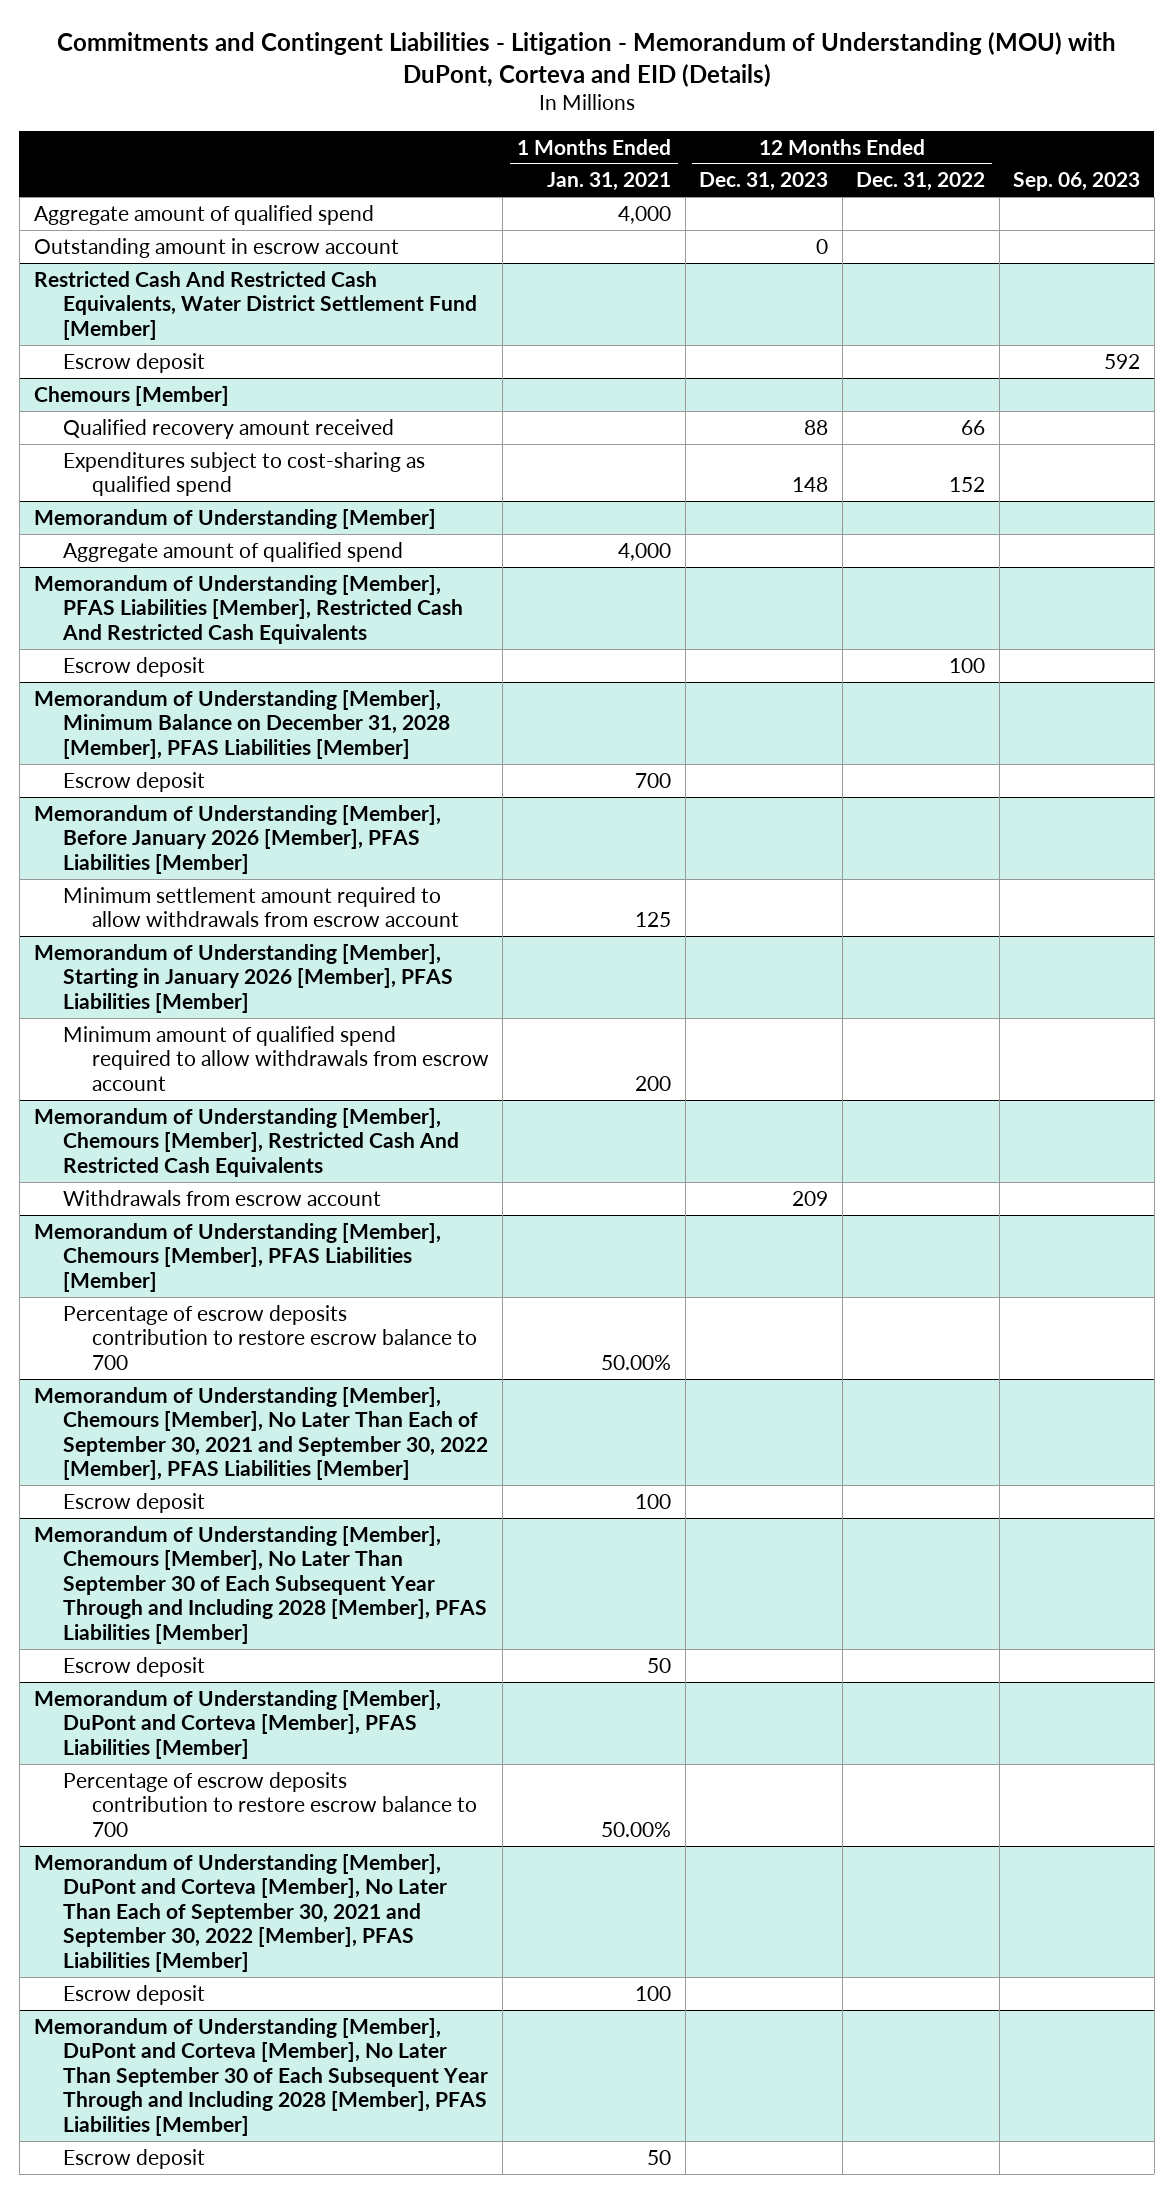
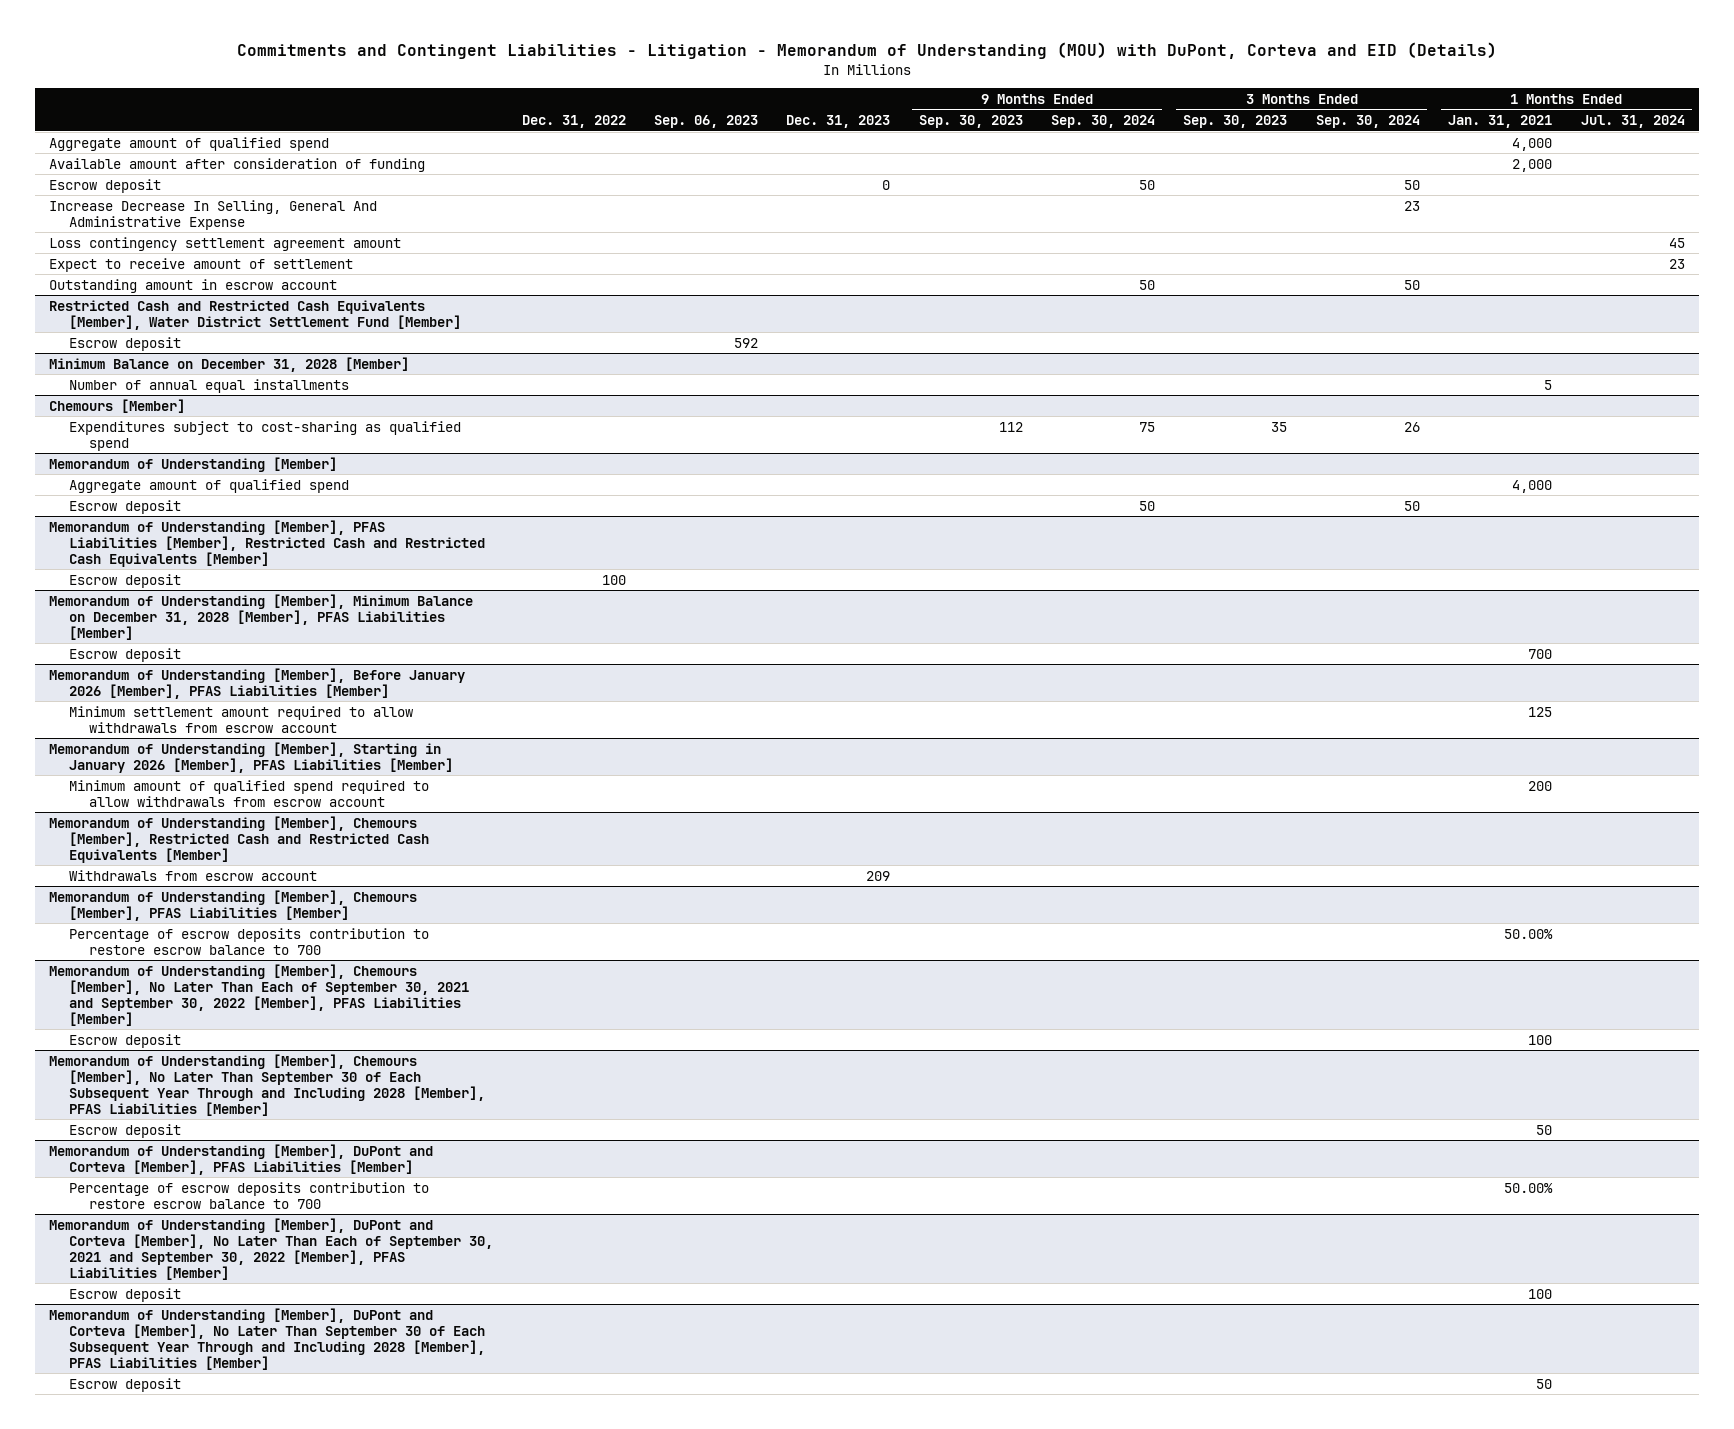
- | 1 Months Ended Jan. 31, 2021 | 12 Months Ended Dec. 31, 2023 | 12 Months Ended Dec. 31, 2022 | Sep. 06, 2023
+ | Dec. 31, 2022 | Sep. 06, 2023 | Dec. 31, 2023 | 9 Months Ended Sep. 30, 2023 | 9 Months Ended Sep. 30, 2024 | 3 Months Ended Sep. 30, 2023 | 3 Months Ended Sep. 30, 2024 | 1 Months Ended Jan. 31, 2021 | 1 Months Ended Jul. 31, 2024
+ Available amount after consideration of funding | | | | | | | | 2,000 |
+ Escrow deposit | | | 0 | | 50 | | 50 | |
+ Increase Decrease In Selling, General And Administrative Expense | | | | | | | 23 | |
+ Loss contingency settlement agreement amount | | | | | | | | | 45
+ Expect to receive amount of settlement | | | | | | | | | 23
- Restricted Cash And Restricted Cash Equivalents, Water District Settlement Fund [Member]
+ Restricted Cash and Restricted Cash Equivalents [Member], Water District Settlement Fund [Member]
+ Minimum Balance on December 31, 2028 [Member]
+ Number of annual equal installments | | | | | | | | 5 |
@ Chemours [Member]
- Qualified recovery amount received | | 88 | 66 |
- Memorandum of Understanding [Member], PFAS Liabilities [Member], Restricted Cash And Restricted Cash Equivalents
@ Memorandum of Understanding [Member]
+ Escrow deposit | | | | | 50 | | 50 | |
+ Memorandum of Understanding [Member], PFAS Liabilities [Member], Restricted Cash and Restricted Cash Equivalents [Member]
- Memorandum of Understanding [Member], Chemours [Member], Restricted Cash And Restricted Cash Equivalents
+ Memorandum of Understanding [Member], Chemours [Member], Restricted Cash and Restricted Cash Equivalents [Member]

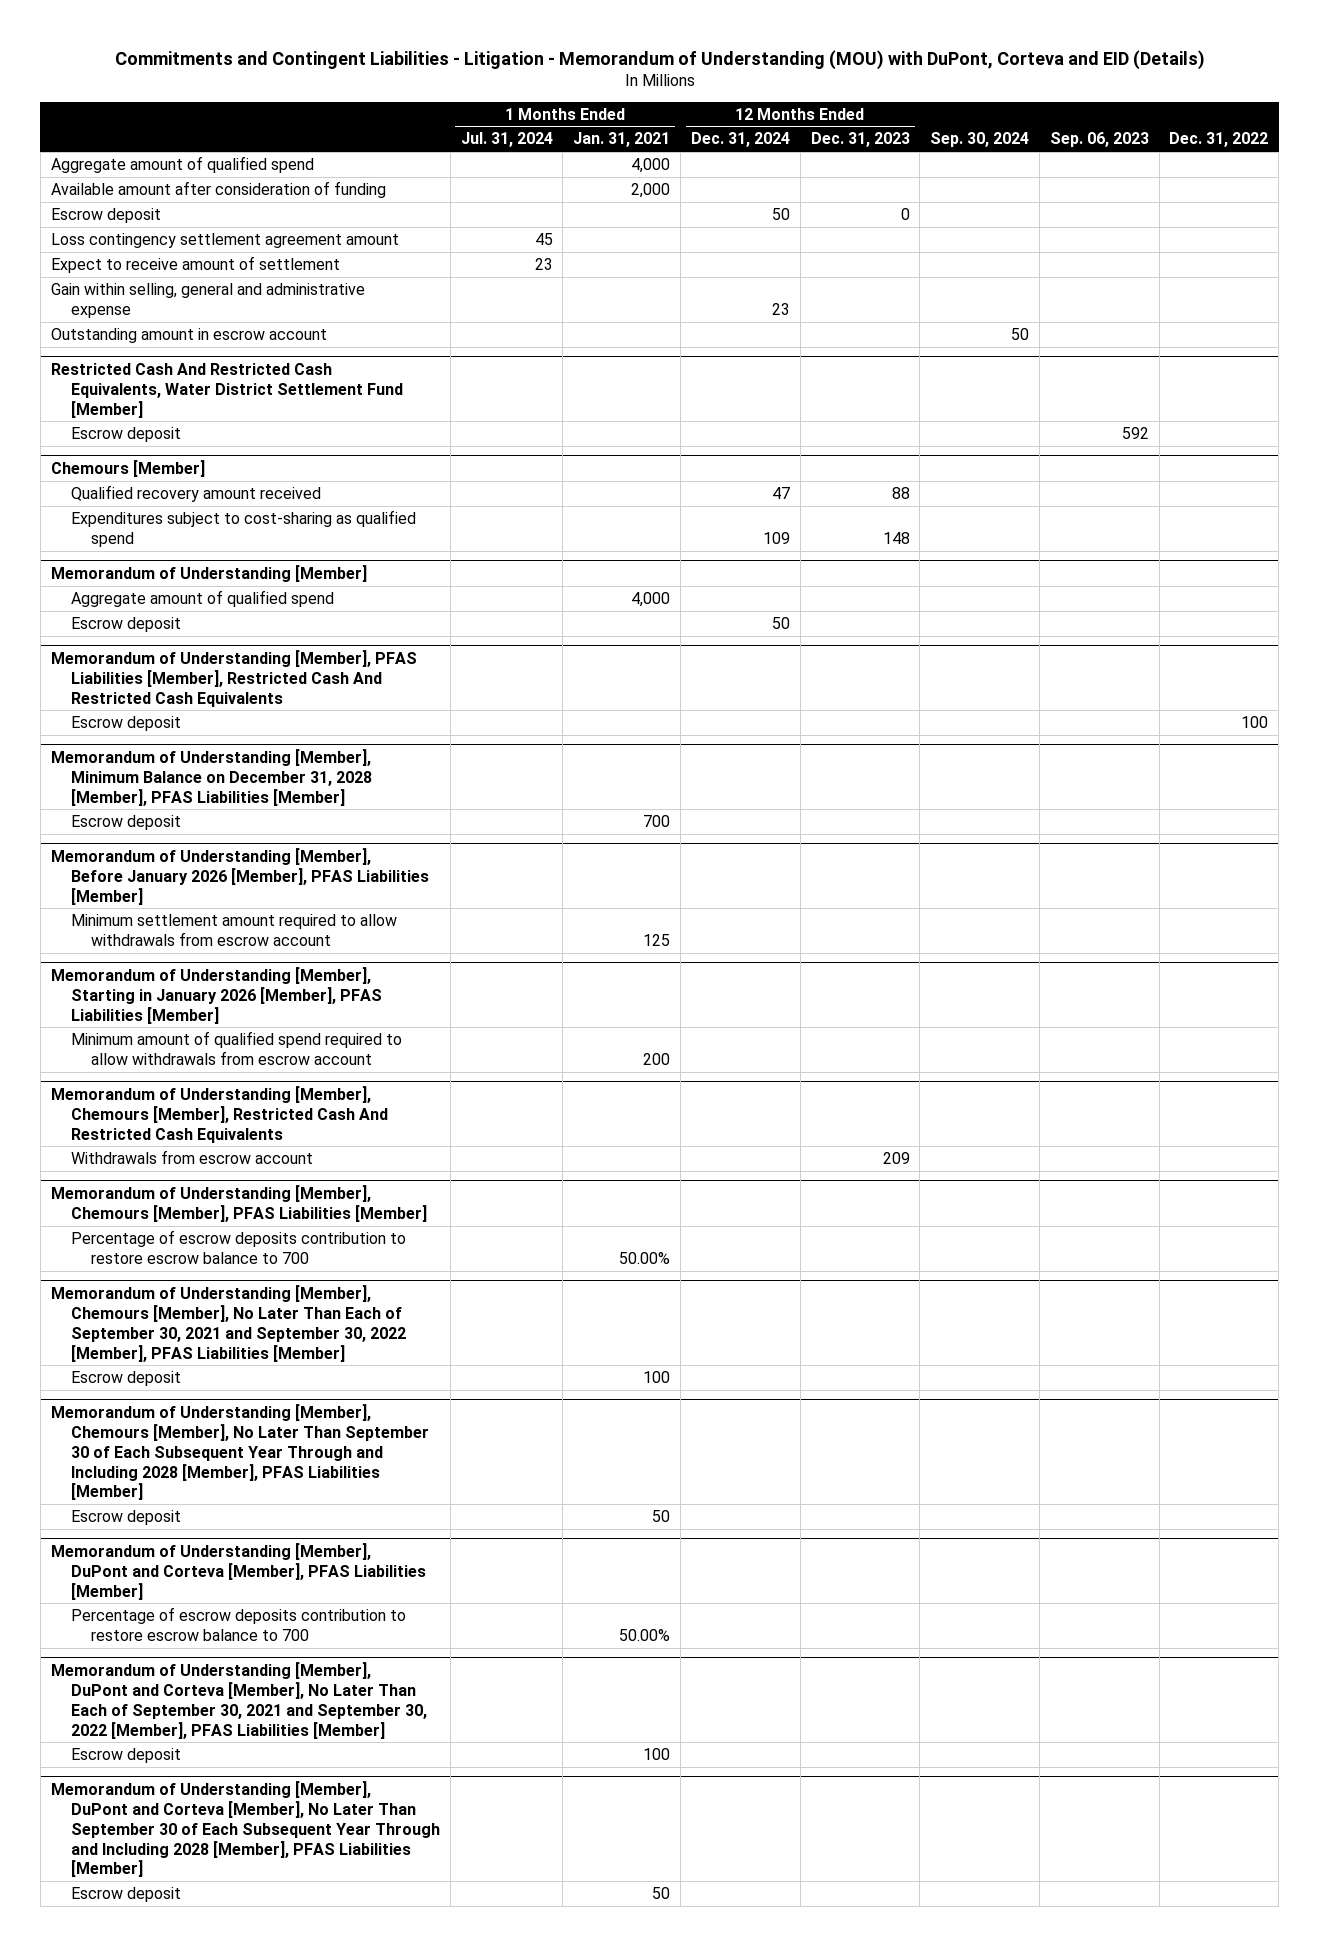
- | Dec. 31, 2022 | Sep. 06, 2023 | Dec. 31, 2023 | 9 Months Ended Sep. 30, 2023 | 9 Months Ended Sep. 30, 2024 | 3 Months Ended Sep. 30, 2023 | 3 Months Ended Sep. 30, 2024 | 1 Months Ended Jan. 31, 2021 | 1 Months Ended Jul. 31, 2024
+ | 1 Months Ended Jul. 31, 2024 | 1 Months Ended Jan. 31, 2021 | 12 Months Ended Dec. 31, 2024 | 12 Months Ended Dec. 31, 2023 | Sep. 30, 2024 | Sep. 06, 2023 | Dec. 31, 2022
- Increase Decrease In Selling, General And Administrative Expense | | | | | | | 23 | |
+ Gain within selling, general and administrative expense | | | 23 | | | |
- Restricted Cash and Restricted Cash Equivalents [Member], Water District Settlement Fund [Member]
+ Restricted Cash And Restricted Cash Equivalents, Water District Settlement Fund [Member]
- Minimum Balance on December 31, 2028 [Member]
- Number of annual equal installments | | | | | | | | 5 |
@ Chemours [Member]
+ Qualified recovery amount received | | | 47 | 88 | | |
- Memorandum of Understanding [Member], PFAS Liabilities [Member], Restricted Cash and Restricted Cash Equivalents [Member]
+ Memorandum of Understanding [Member], PFAS Liabilities [Member], Restricted Cash And Restricted Cash Equivalents
- Memorandum of Understanding [Member], Chemours [Member], Restricted Cash and Restricted Cash Equivalents [Member]
+ Memorandum of Understanding [Member], Chemours [Member], Restricted Cash And Restricted Cash Equivalents

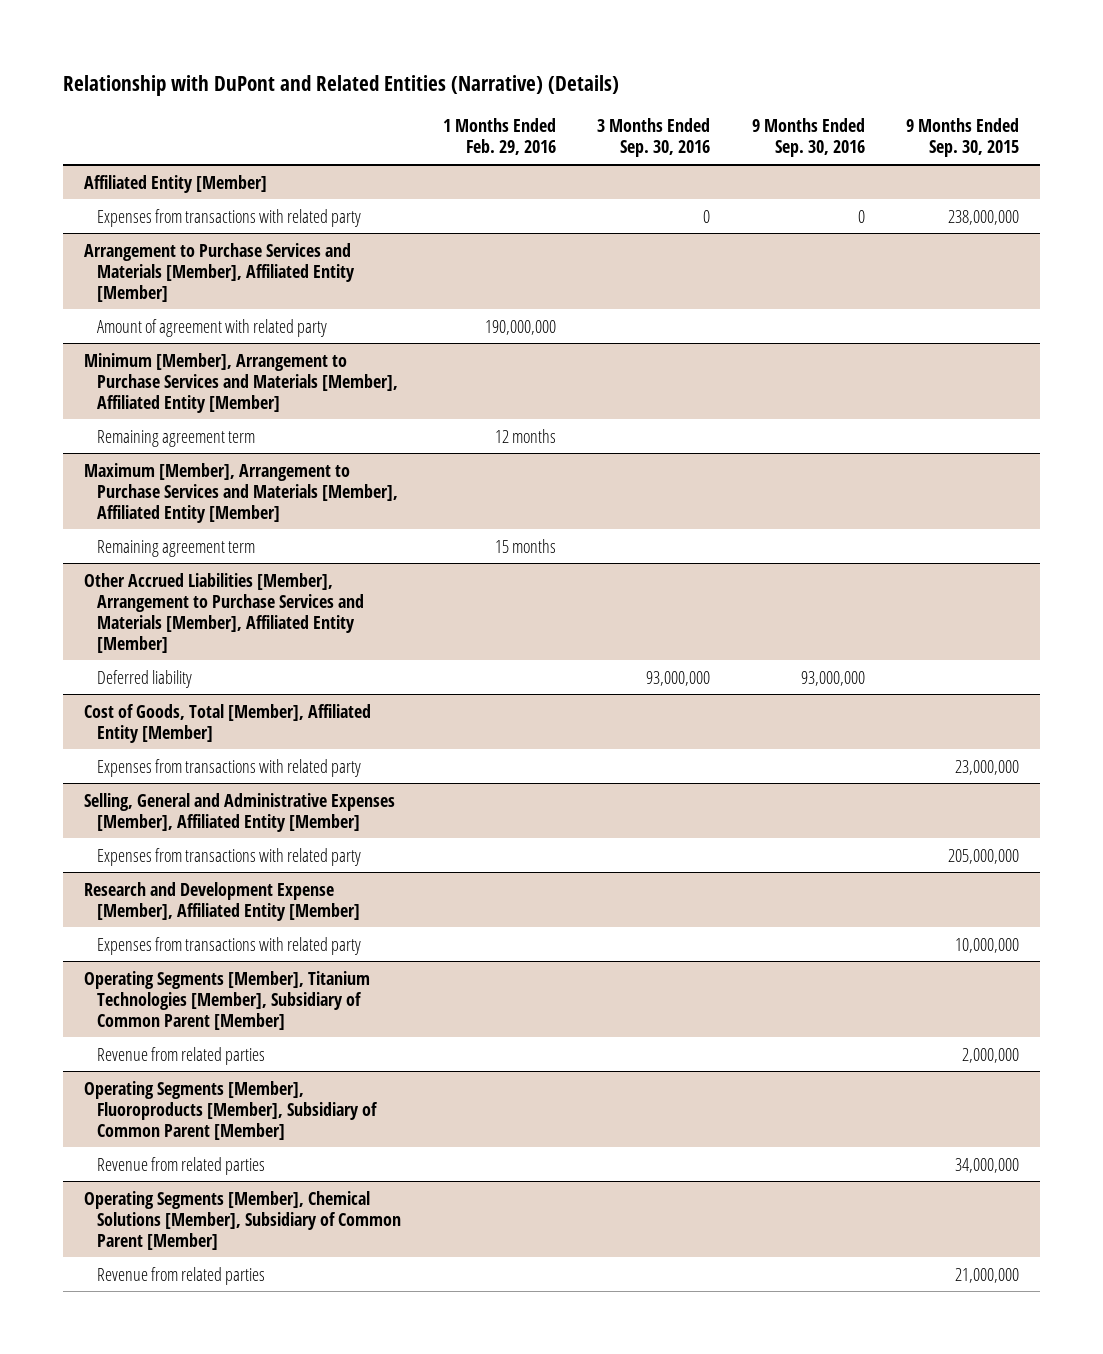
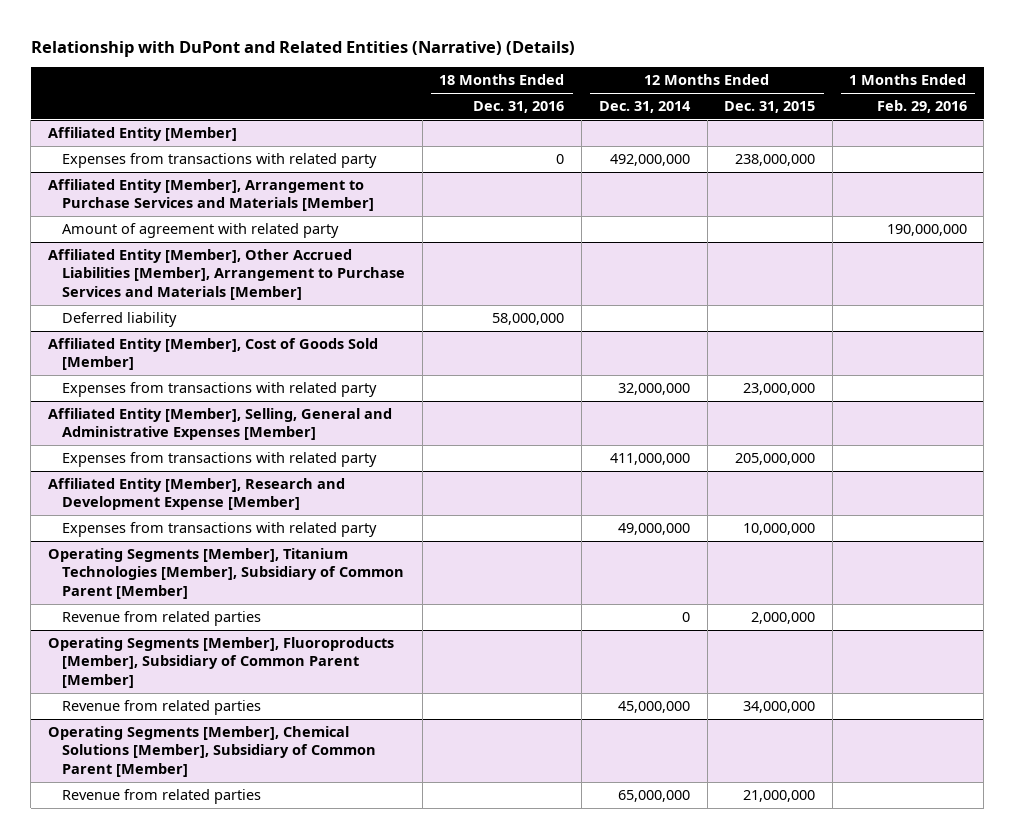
- | 1 Months Ended Feb. 29, 2016 | 3 Months Ended Sep. 30, 2016 | 9 Months Ended Sep. 30, 2016 | 9 Months Ended Sep. 30, 2015
+ | 18 Months Ended Dec. 31, 2016 | 12 Months Ended Dec. 31, 2014 | 12 Months Ended Dec. 31, 2015 | 1 Months Ended Feb. 29, 2016
- Arrangement to Purchase Services and Materials [Member], Affiliated Entity [Member]
+ Affiliated Entity [Member], Arrangement to Purchase Services and Materials [Member]
- Minimum [Member], Arrangement to Purchase Services and Materials [Member], Affiliated Entity [Member]
- Remaining agreement term | 12 months | | |
- Maximum [Member], Arrangement to Purchase Services and Materials [Member], Affiliated Entity [Member]
- Remaining agreement term | 15 months | | |
- Other Accrued Liabilities [Member], Arrangement to Purchase Services and Materials [Member], Affiliated Entity [Member]
+ Affiliated Entity [Member], Other Accrued Liabilities [Member], Arrangement to Purchase Services and Materials [Member]
- Cost of Goods, Total [Member], Affiliated Entity [Member]
+ Affiliated Entity [Member], Cost of Goods Sold [Member]
- Selling, General and Administrative Expenses [Member], Affiliated Entity [Member]
+ Affiliated Entity [Member], Selling, General and Administrative Expenses [Member]
- Research and Development Expense [Member], Affiliated Entity [Member]
+ Affiliated Entity [Member], Research and Development Expense [Member]

